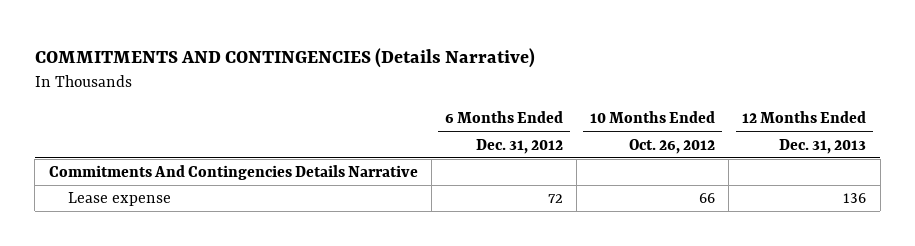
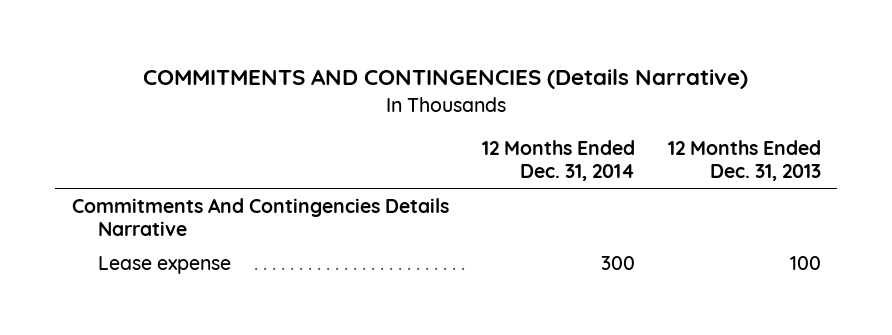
- | 6 Months Ended Dec. 31, 2012 | 10 Months Ended Oct. 26, 2012 | 12 Months Ended Dec. 31, 2013
+ | 12 Months Ended Dec. 31, 2014 | 12 Months Ended Dec. 31, 2013
- Lease expense | 72 | 66 | 136
+ Lease expense | 300 | 100

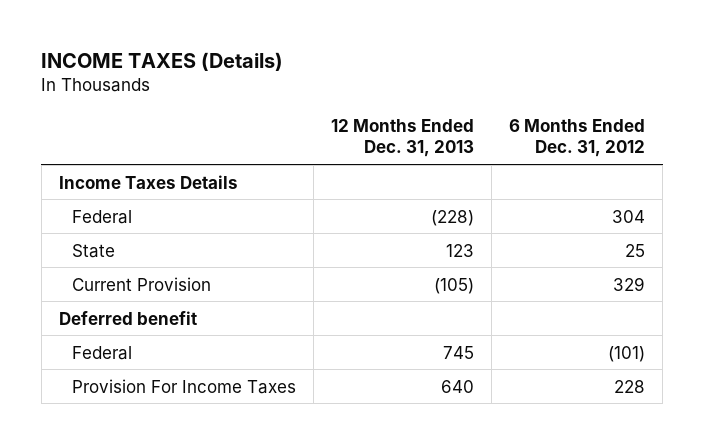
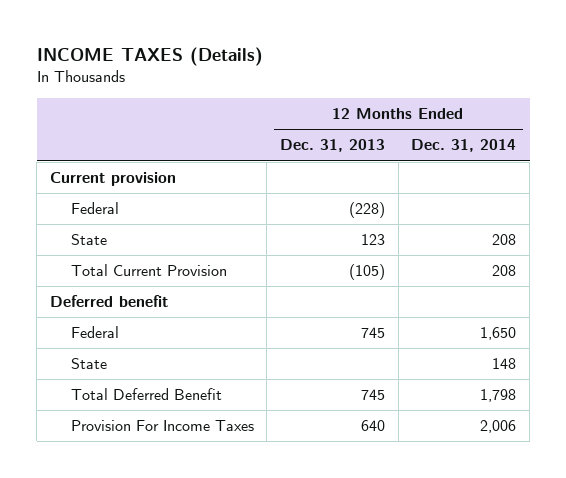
- | 12 Months Ended Dec. 31, 2013 | 6 Months Ended Dec. 31, 2012
+ | 12 Months Ended Dec. 31, 2013 | 12 Months Ended Dec. 31, 2014
- Income Taxes Details
+ Current provision
- Current Provision | (105) | 329
+ Total Current Provision | (105) | 208
+ State | | 148
+ Total Deferred Benefit | 745 | 1,798

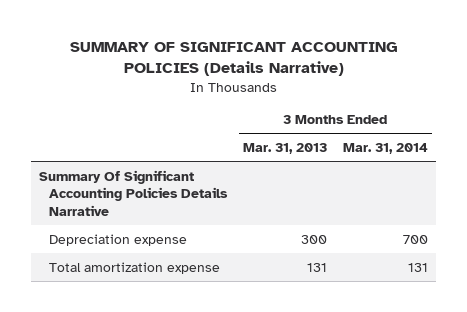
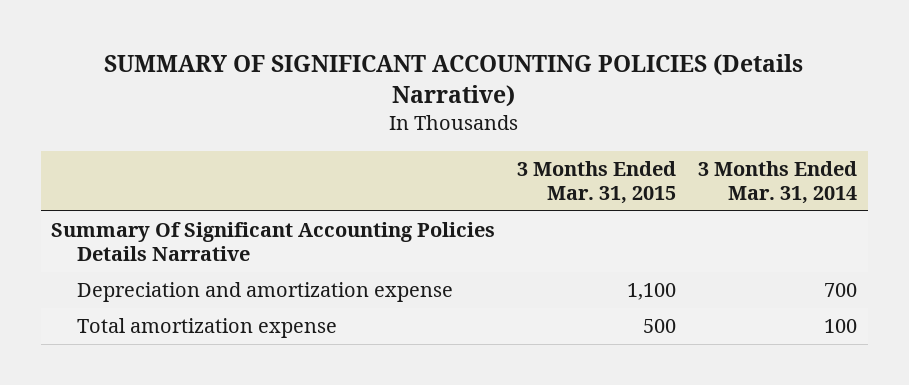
- | 3 Months Ended Mar. 31, 2013 | 3 Months Ended Mar. 31, 2014
+ | 3 Months Ended Mar. 31, 2015 | 3 Months Ended Mar. 31, 2014
- Depreciation expense | 300 | 700
- Total amortization expense | 131 | 131
+ Depreciation and amortization expense | 1,100 | 700
+ Total amortization expense | 500 | 100

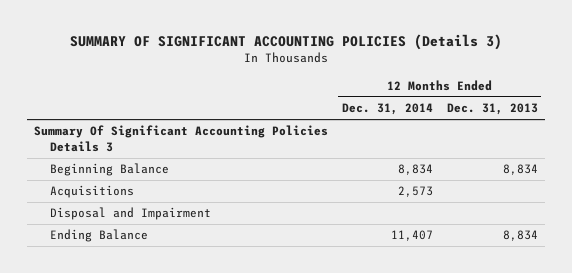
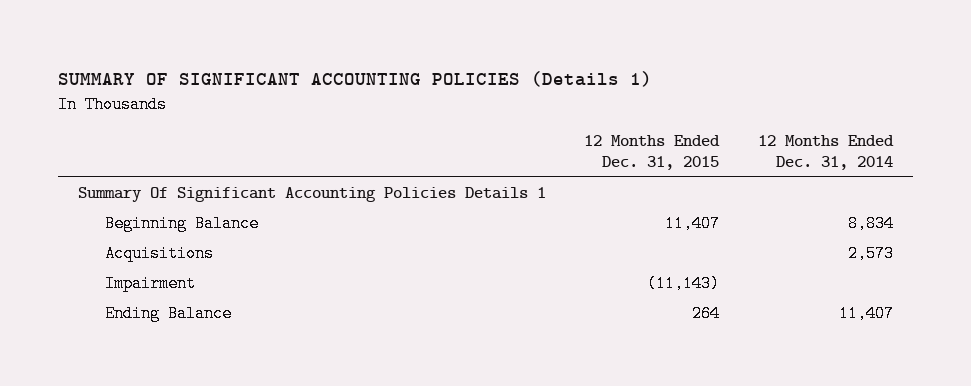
- SUMMARY OF SIGNIFICANT ACCOUNTING POLICIES (Details 3)
+ SUMMARY OF SIGNIFICANT ACCOUNTING POLICIES (Details 1)
- | 12 Months Ended Dec. 31, 2014 | 12 Months Ended Dec. 31, 2013
+ | 12 Months Ended Dec. 31, 2015 | 12 Months Ended Dec. 31, 2014
- Summary Of Significant Accounting Policies Details 3
+ Summary Of Significant Accounting Policies Details 1
- Disposal and Impairment
+ Impairment | (11,143) |

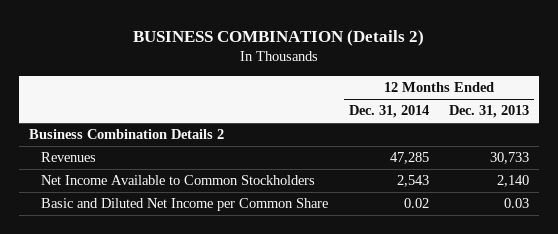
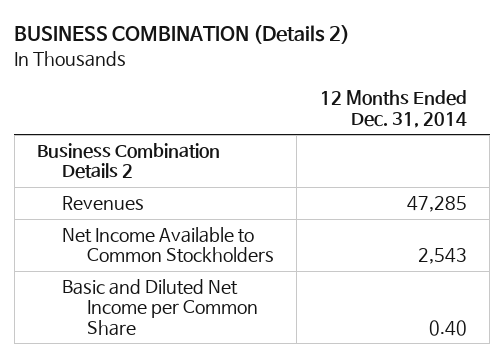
- | 12 Months Ended Dec. 31, 2014 | 12 Months Ended Dec. 31, 2013
+ | 12 Months Ended Dec. 31, 2014
- Basic and Diluted Net Income per Common Share | 0.02 | 0.03
+ Basic and Diluted Net Income per Common Share | 0.40

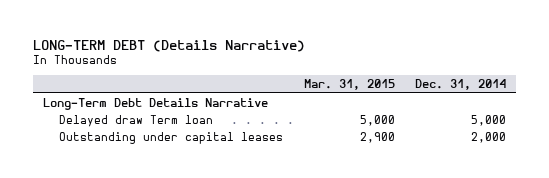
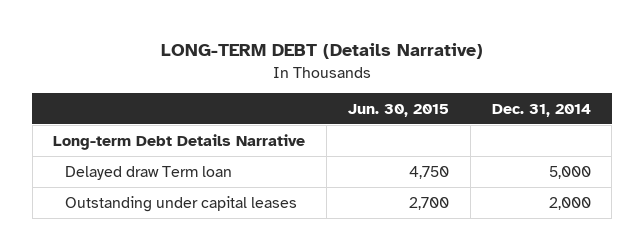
- | Mar. 31, 2015 | Dec. 31, 2014
+ | Jun. 30, 2015 | Dec. 31, 2014
- Long-Term Debt Details Narrative
+ Long-term Debt Details Narrative

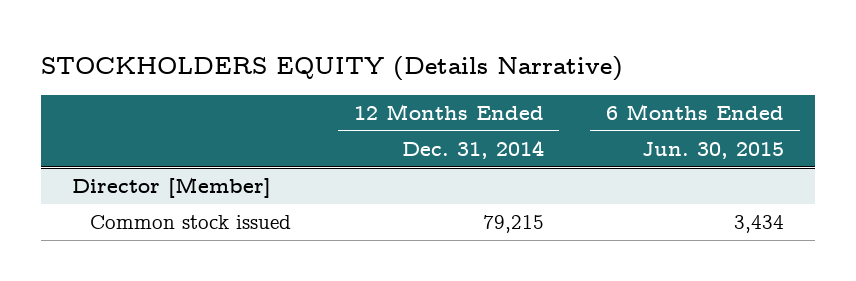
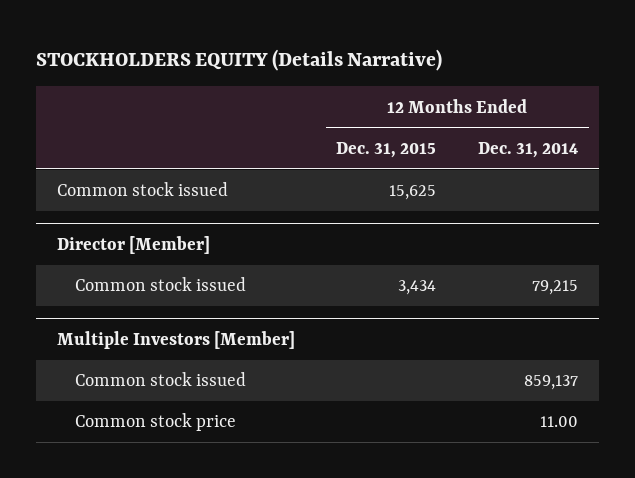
- | 12 Months Ended Dec. 31, 2014 | 6 Months Ended Jun. 30, 2015
+ | 12 Months Ended Dec. 31, 2015 | 12 Months Ended Dec. 31, 2014
+ Common stock issued | 15,625 |
+ Multiple Investors [Member]
+ Common stock issued | | 859,137
+ Common stock price | | 11.00

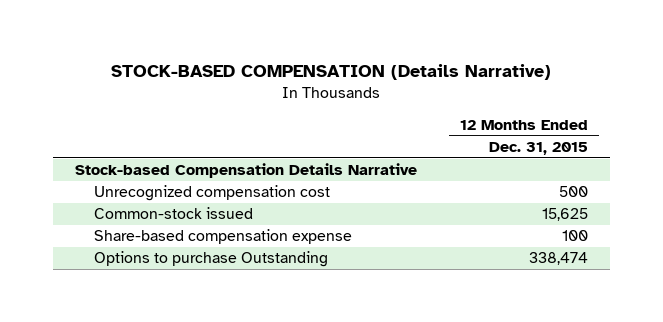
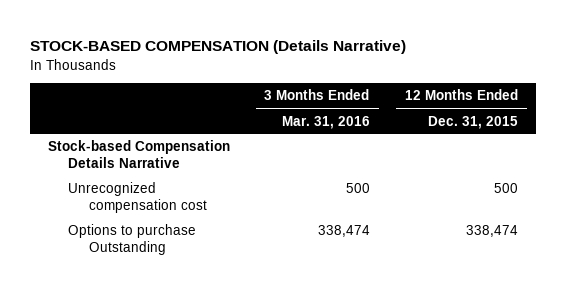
- | 12 Months Ended Dec. 31, 2015
+ | 3 Months Ended Mar. 31, 2016 | 12 Months Ended Dec. 31, 2015
- Common-stock issued | 15,625
- Share-based compensation expense | 100

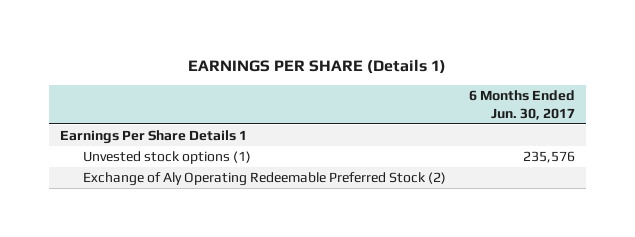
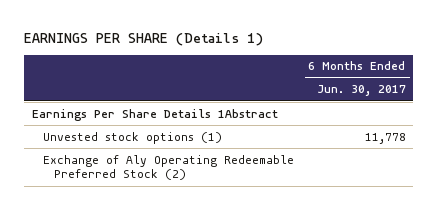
- Earnings Per Share Details 1
- Unvested stock options (1) | 235,576
+ Earnings Per Share Details 1Abstract
+ Unvested stock options (1) | 11,778

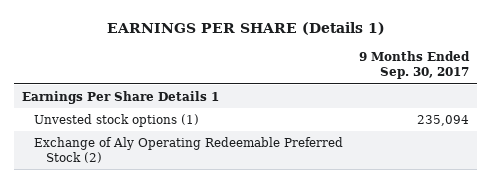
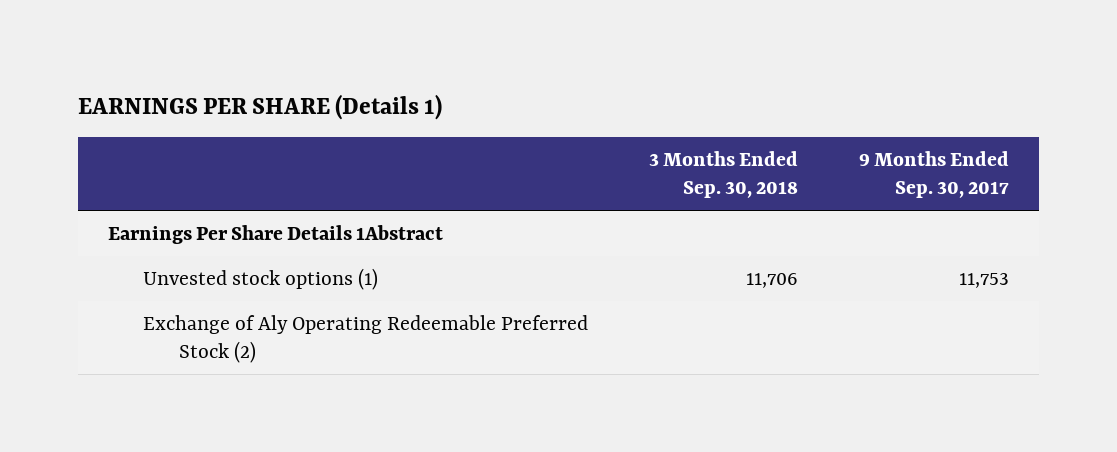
- | 9 Months Ended Sep. 30, 2017
+ | 3 Months Ended Sep. 30, 2018 | 9 Months Ended Sep. 30, 2017
- Earnings Per Share Details 1
- Unvested stock options (1) | 235,094
+ Earnings Per Share Details 1Abstract
+ Unvested stock options (1) | 11,706 | 11,753

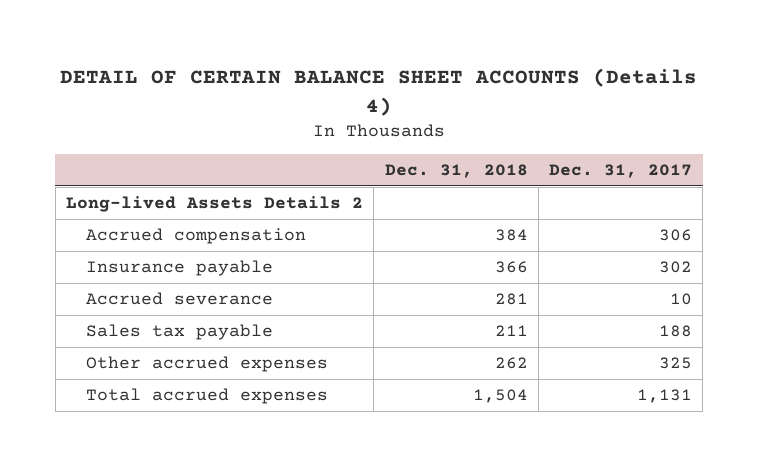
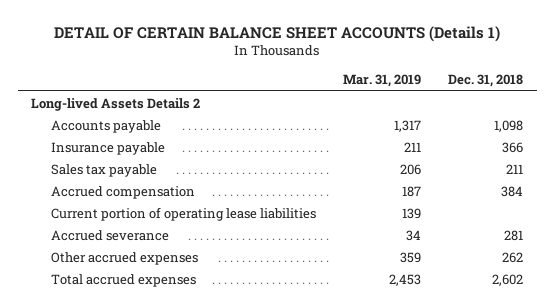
- DETAIL OF CERTAIN BALANCE SHEET ACCOUNTS (Details 4)
+ DETAIL OF CERTAIN BALANCE SHEET ACCOUNTS (Details 1)
- | Dec. 31, 2018 | Dec. 31, 2017
+ | Mar. 31, 2019 | Dec. 31, 2018
+ Accounts payable | 1,317 | 1,098
moved down: Accrued compensation | 187 | 384
+ Current portion of operating lease liabilities | 139 |
moved down: Accrued severance | 34 | 281
- Total accrued expenses | 1,504 | 1,131
+ Total accrued expenses | 2,453 | 2,602

